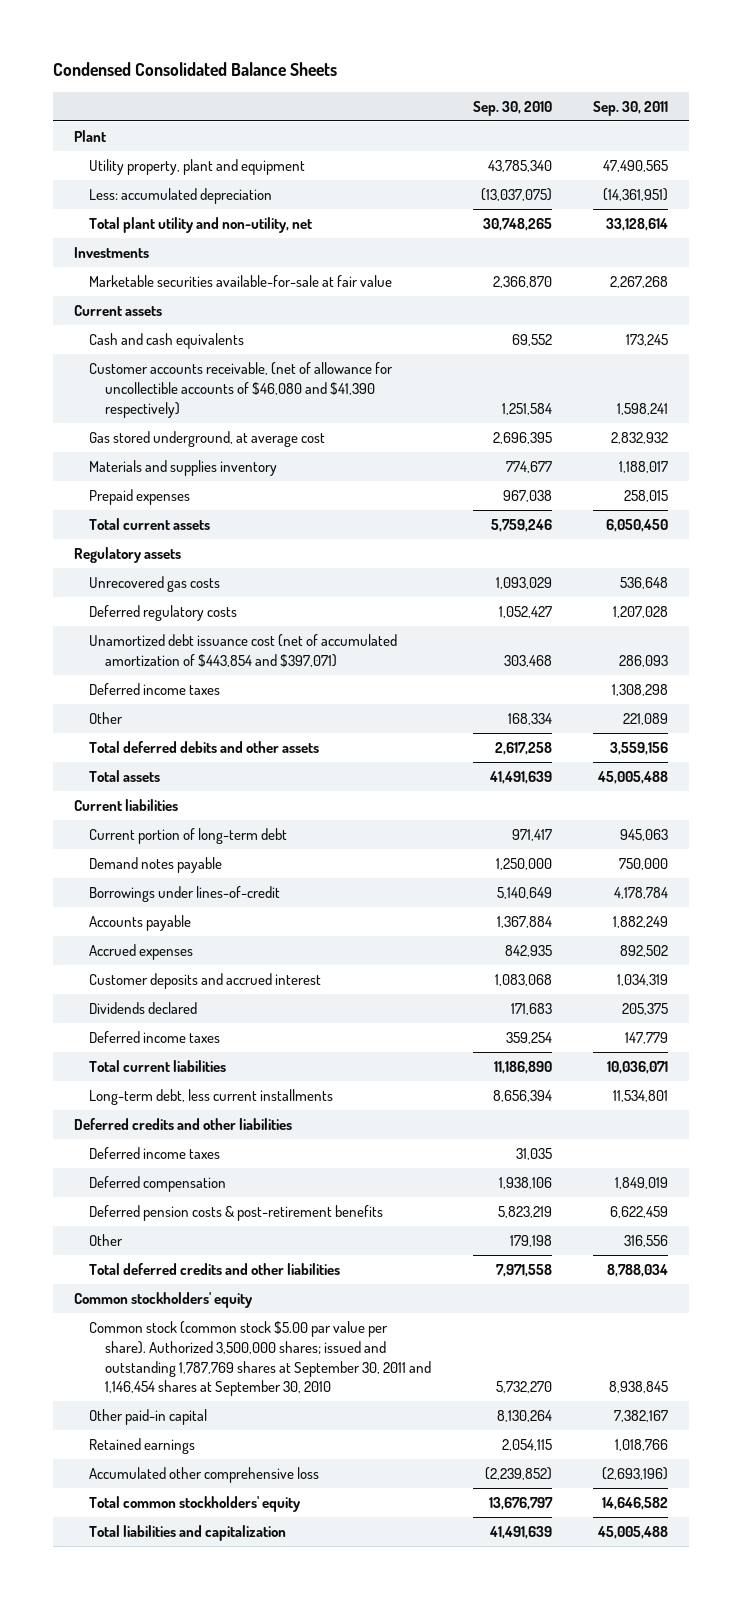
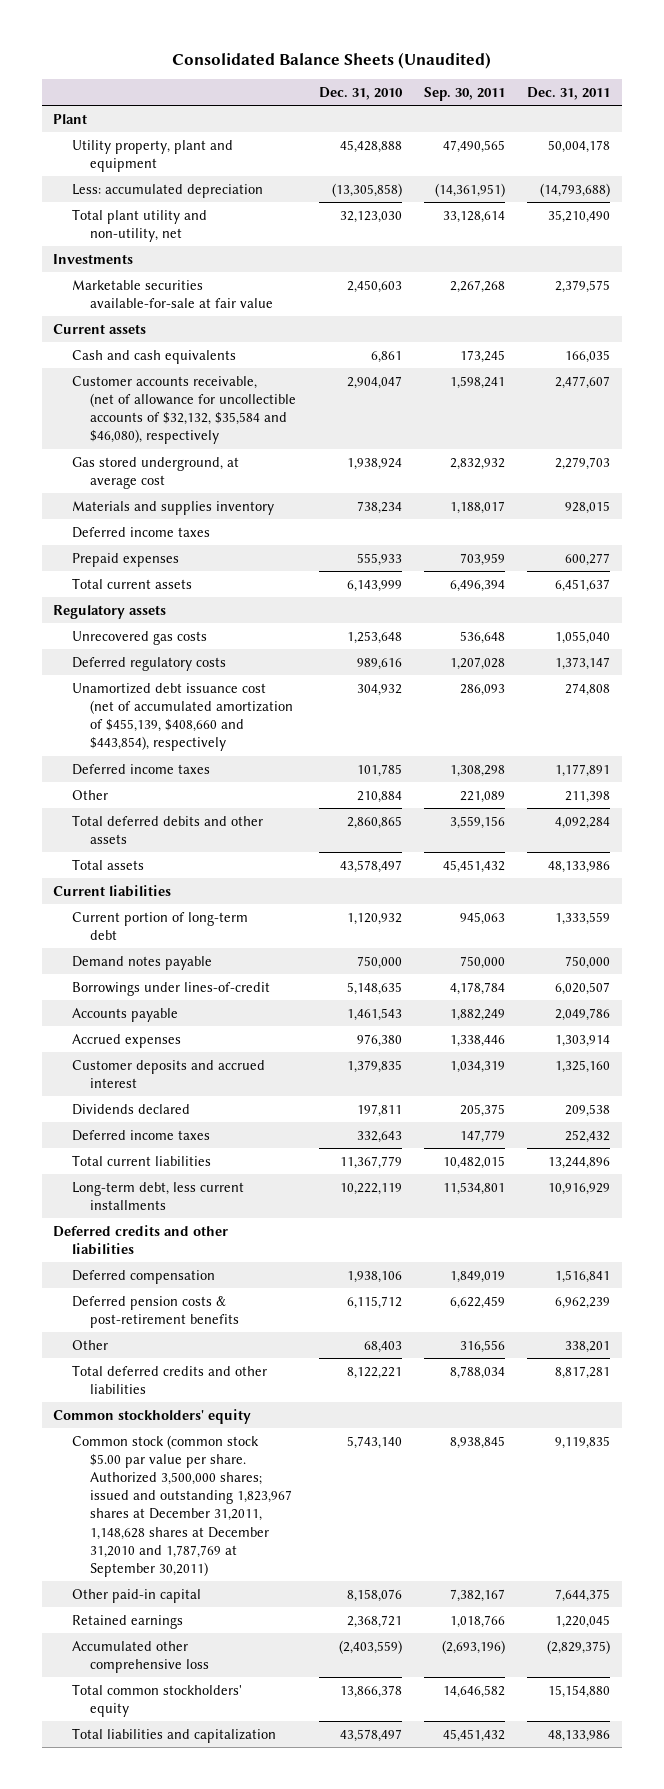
- Condensed Consolidated Balance Sheets
+ Consolidated Balance Sheets (Unaudited)
- | Sep. 30, 2010 | Sep. 30, 2011
+ | Dec. 31, 2010 | Sep. 30, 2011 | Dec. 31, 2011
- Customer accounts receivable, (net of allowance for uncollectible accounts of $46,080 and $41,390 respectively) | 1,251,584 | 1,598,241
+ Customer accounts receivable, (net of allowance for uncollectible accounts of $32,132, $35,584 and $46,080), respectively | 2,904,047 | 1,598,241 | 2,477,607
- Prepaid expenses | 967,038 | 258,015
- Total current assets | 5,759,246 | 6,050,450
moved up: Deferred income taxes
+ Prepaid expenses | 555,933 | 703,959 | 600,277
+ Total current assets | 6,143,999 | 6,496,394 | 6,451,637
- Unamortized debt issuance cost (net of accumulated amortization of $443,854 and $397,071) | 303,468 | 286,093
+ Unamortized debt issuance cost (net of accumulated amortization of $455,139, $408,660 and $443,854), respectively | 304,932 | 286,093 | 274,808
- Total assets | 41,491,639 | 45,005,488
+ Total assets | 43,578,497 | 45,451,432 | 48,133,986
- Accrued expenses | 842,935 | 892,502
+ Accrued expenses | 976,380 | 1,338,446 | 1,303,914
- Total current liabilities | 11,186,890 | 10,036,071
+ Total current liabilities | 11,367,779 | 10,482,015 | 13,244,896
- Common stock (common stock $5.00 par value per share). Authorized 3,500,000 shares; issued and outstanding 1,787,769 shares at September 30, 2011 and 1,146,454 shares at September 30, 2010 | 5,732,270 | 8,938,845
+ Common stock (common stock $5.00 par value per share. Authorized 3,500,000 shares; issued and outstanding 1,823,967 shares at December 31,2011, 1,148,628 shares at December 31,2010 and 1,787,769 at September 30,2011) | 5,743,140 | 8,938,845 | 9,119,835
- Total liabilities and capitalization | 41,491,639 | 45,005,488
+ Total liabilities and capitalization | 43,578,497 | 45,451,432 | 48,133,986

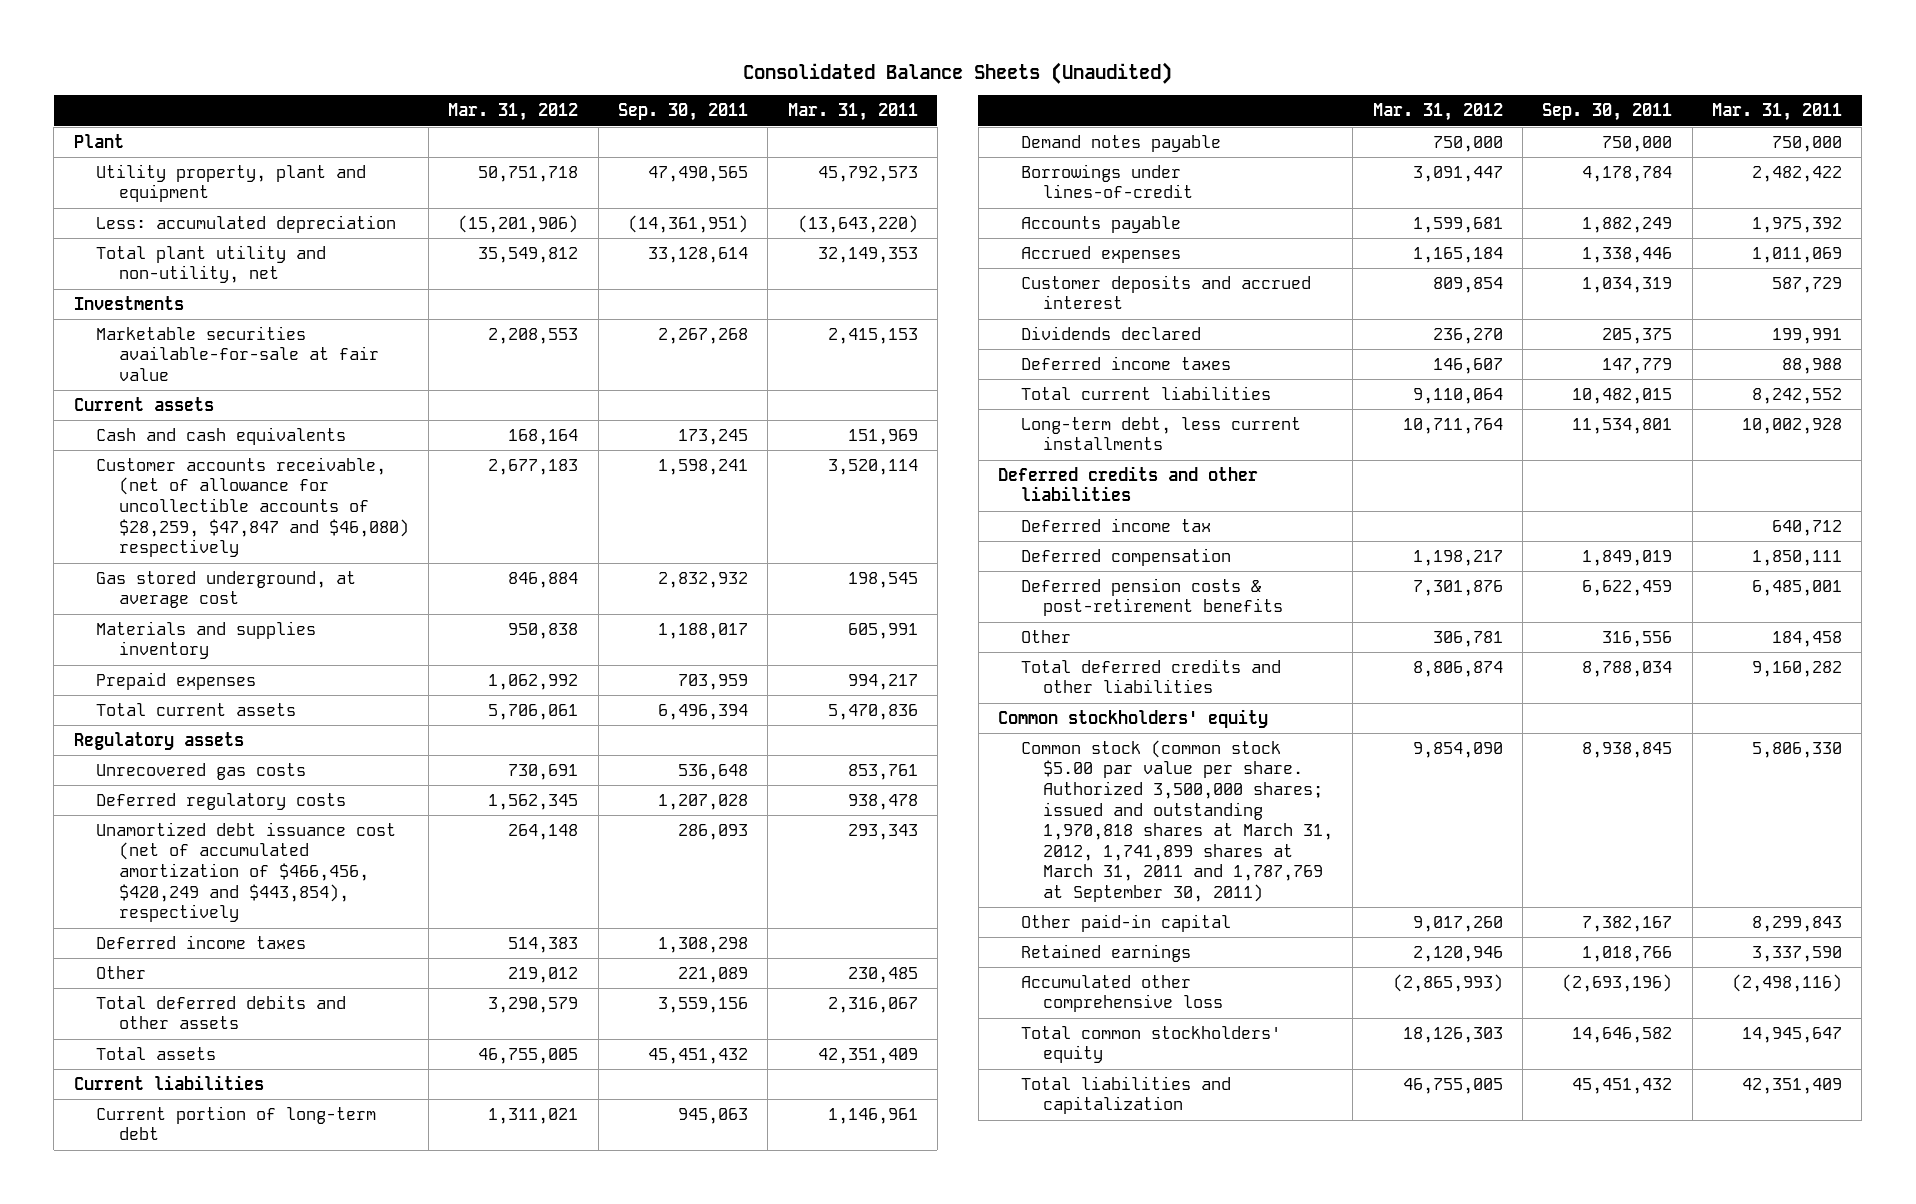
- | Dec. 31, 2010 | Sep. 30, 2011 | Dec. 31, 2011
+ | Mar. 31, 2012 | Sep. 30, 2011 | Mar. 31, 2011
- Customer accounts receivable, (net of allowance for uncollectible accounts of $32,132, $35,584 and $46,080), respectively | 2,904,047 | 1,598,241 | 2,477,607
+ Customer accounts receivable, (net of allowance for uncollectible accounts of $28,259, $47,847 and $46,080) respectively | 2,677,183 | 1,598,241 | 3,520,114
- Deferred income taxes
- Unamortized debt issuance cost (net of accumulated amortization of $455,139, $408,660 and $443,854), respectively | 304,932 | 286,093 | 274,808
+ Unamortized debt issuance cost (net of accumulated amortization of $466,456, $420,249 and $443,854), respectively | 264,148 | 286,093 | 293,343
+ Deferred income tax | | | 640,712
- Common stock (common stock $5.00 par value per share. Authorized 3,500,000 shares; issued and outstanding 1,823,967 shares at December 31,2011, 1,148,628 shares at December 31,2010 and 1,787,769 at September 30,2011) | 5,743,140 | 8,938,845 | 9,119,835
+ Common stock (common stock $5.00 par value per share. Authorized 3,500,000 shares; issued and outstanding 1,970,818 shares at March 31, 2012, 1,741,899 shares at March 31, 2011 and 1,787,769 at September 30, 2011) | 9,854,090 | 8,938,845 | 5,806,330

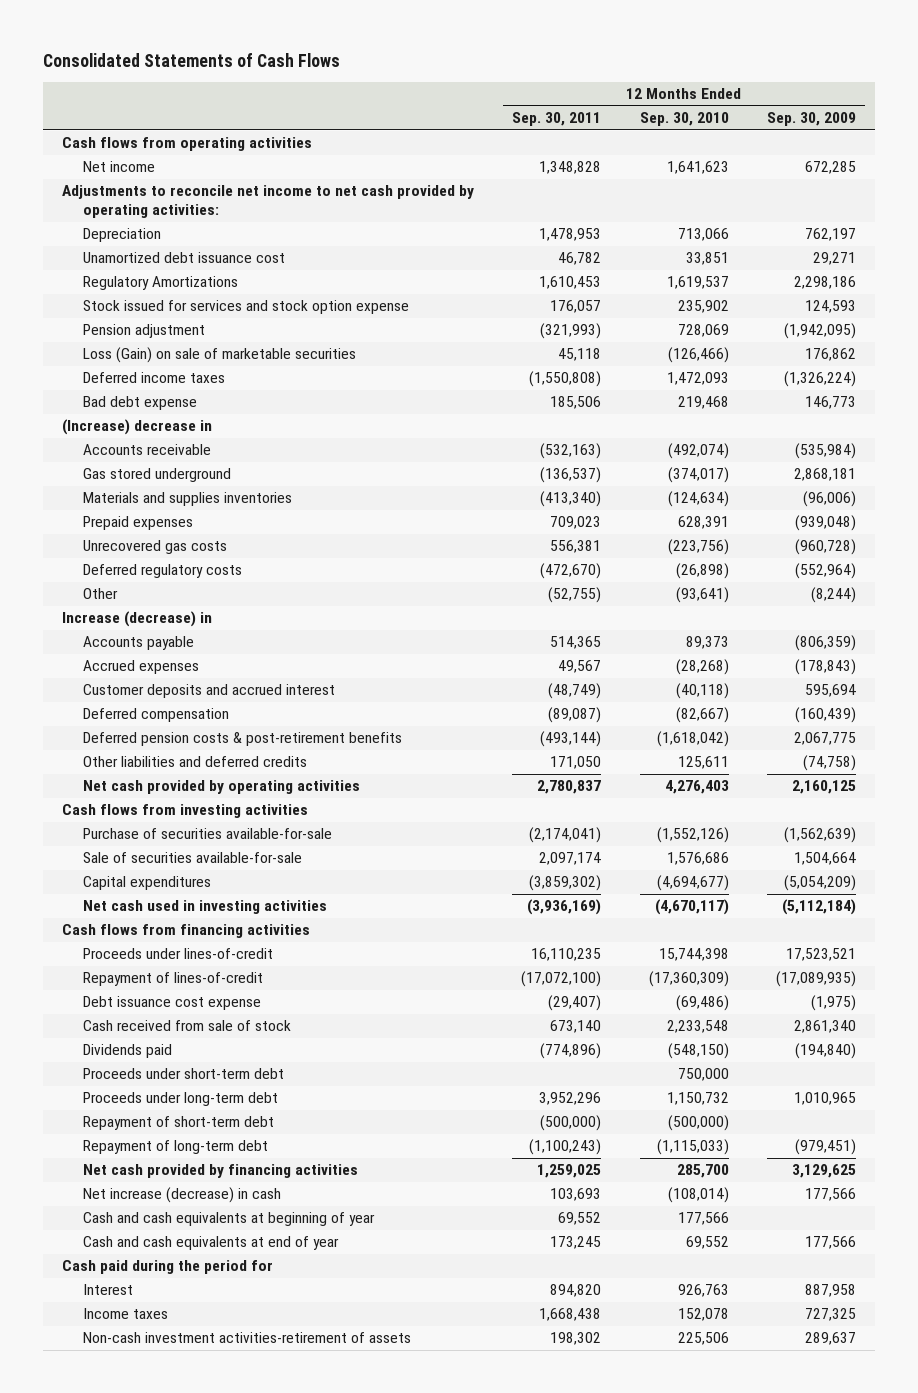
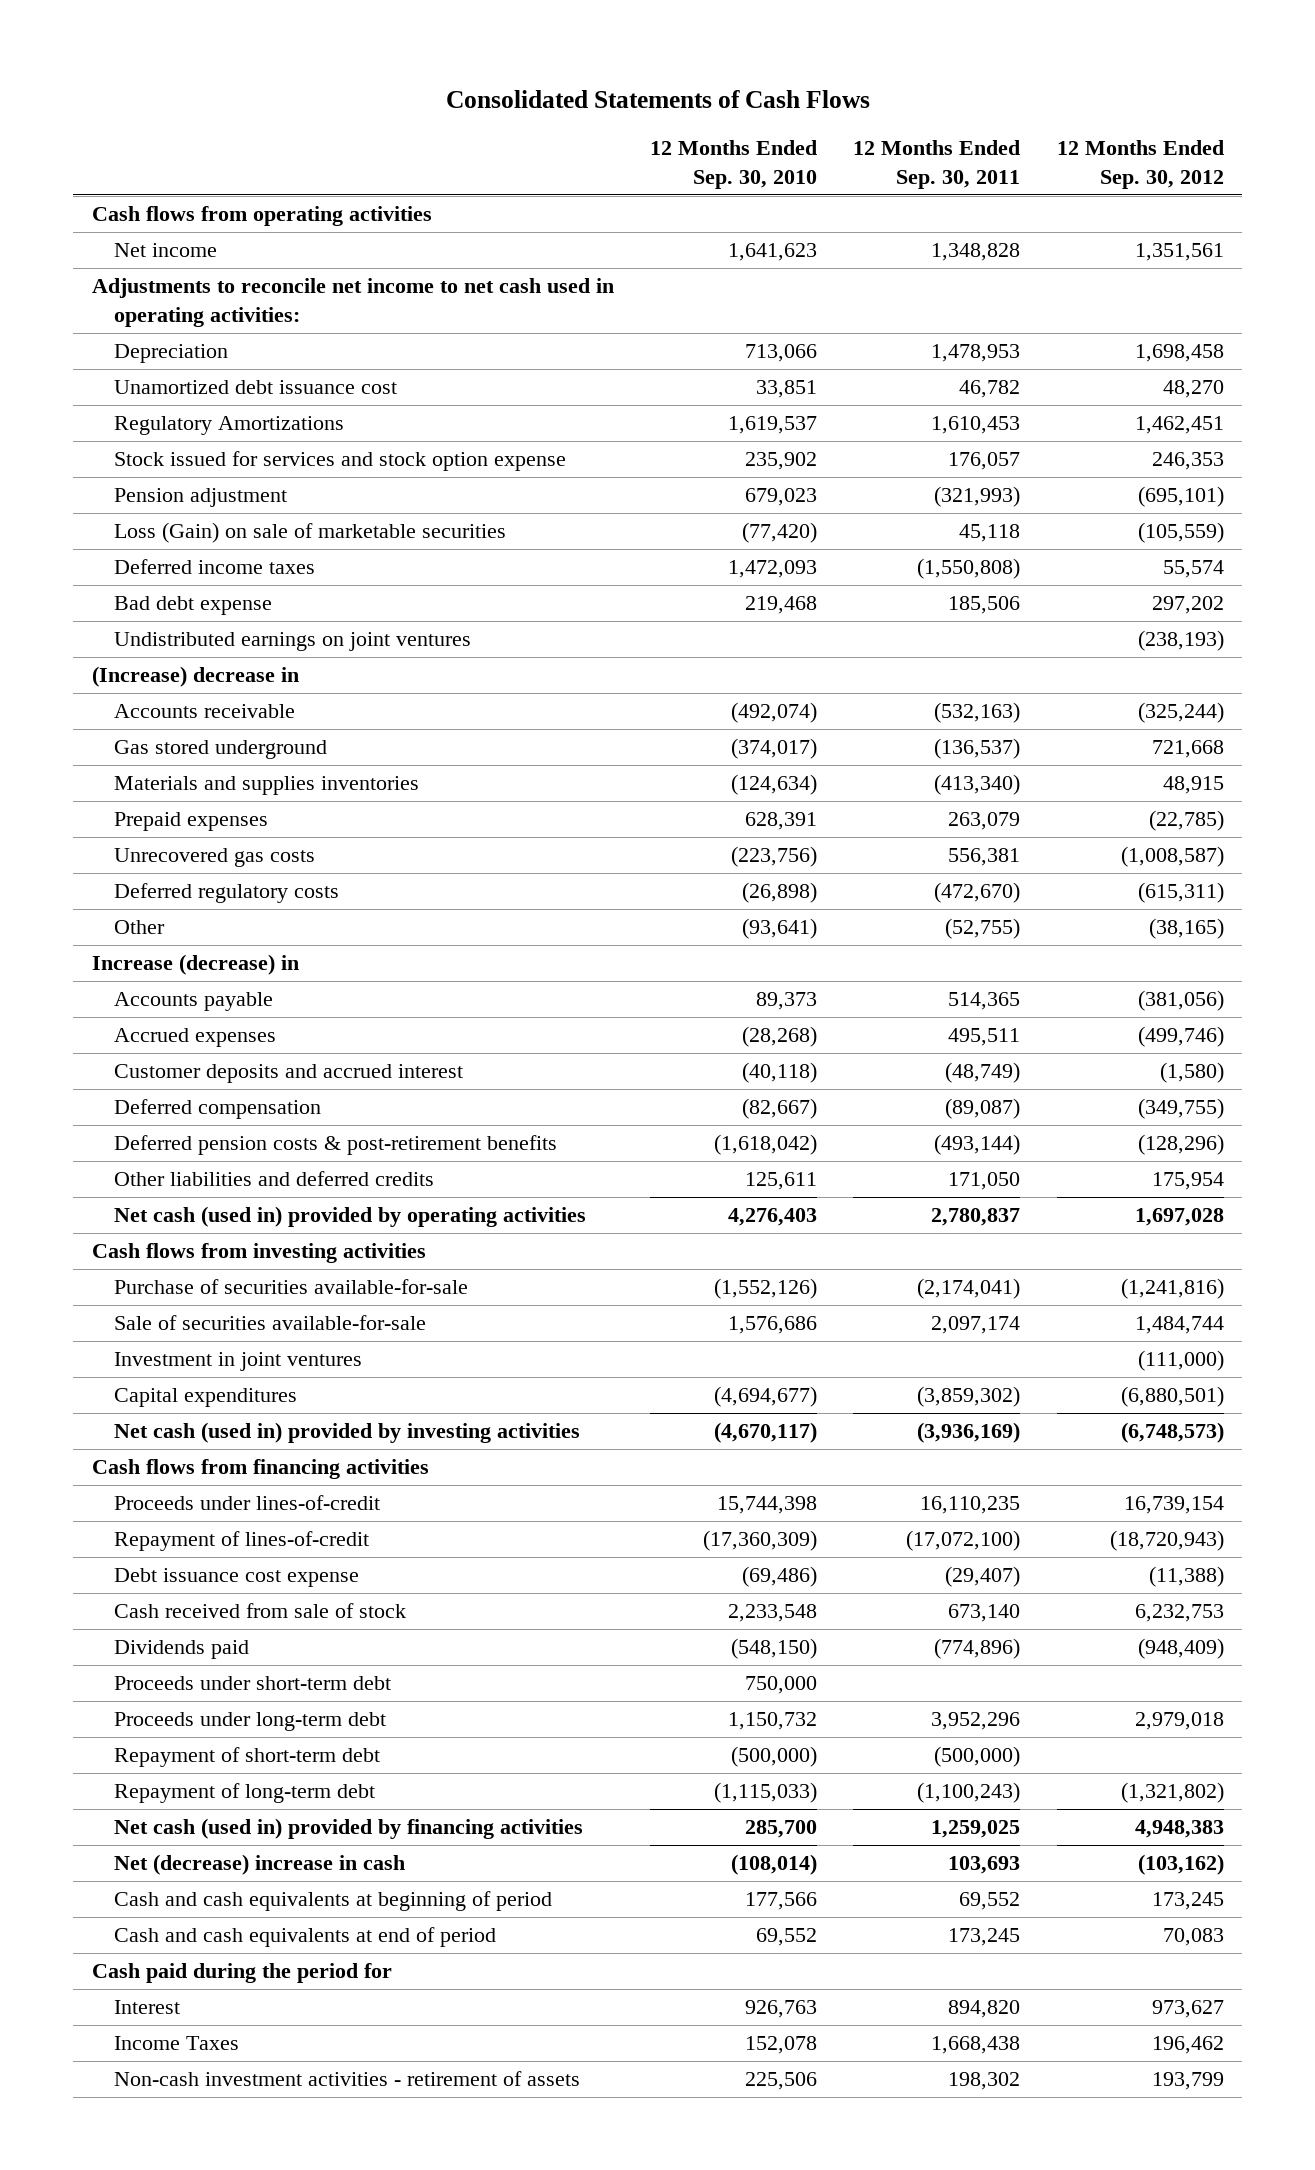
- | 12 Months Ended Sep. 30, 2011 | 12 Months Ended Sep. 30, 2010 | 12 Months Ended Sep. 30, 2009
+ | 12 Months Ended Sep. 30, 2010 | 12 Months Ended Sep. 30, 2011 | 12 Months Ended Sep. 30, 2012
- Adjustments to reconcile net income to net cash provided by operating activities:
+ Adjustments to reconcile net income to net cash used in operating activities:
- Pension adjustment | (321,993) | 728,069 | (1,942,095)
- Loss (Gain) on sale of marketable securities | 45,118 | (126,466) | 176,862
+ Pension adjustment | 679,023 | (321,993) | (695,101)
+ Loss (Gain) on sale of marketable securities | (77,420) | 45,118 | (105,559)
+ Undistributed earnings on joint ventures | | | (238,193)
- Prepaid expenses | 709,023 | 628,391 | (939,048)
+ Prepaid expenses | 628,391 | 263,079 | (22,785)
- Accrued expenses | 49,567 | (28,268) | (178,843)
+ Accrued expenses | (28,268) | 495,511 | (499,746)
- Net cash provided by operating activities | 2,780,837 | 4,276,403 | 2,160,125
+ Net cash (used in) provided by operating activities | 4,276,403 | 2,780,837 | 1,697,028
+ Investment in joint ventures | | | (111,000)
- Net cash used in investing activities | (3,936,169) | (4,670,117) | (5,112,184)
+ Net cash (used in) provided by investing activities | (4,670,117) | (3,936,169) | (6,748,573)
- Net cash provided by financing activities | 1,259,025 | 285,700 | 3,129,625
- Net increase (decrease) in cash | 103,693 | (108,014) | 177,566
- Cash and cash equivalents at beginning of year | 69,552 | 177,566 |
- Cash and cash equivalents at end of year | 173,245 | 69,552 | 177,566
+ Net cash (used in) provided by financing activities | 285,700 | 1,259,025 | 4,948,383
+ Net (decrease) increase in cash | (108,014) | 103,693 | (103,162)
+ Cash and cash equivalents at beginning of period | 177,566 | 69,552 | 173,245
+ Cash and cash equivalents at end of period | 69,552 | 173,245 | 70,083
- Income taxes | 1,668,438 | 152,078 | 727,325
- Non-cash investment activities-retirement of assets | 198,302 | 225,506 | 289,637
+ Income Taxes | 152,078 | 1,668,438 | 196,462
+ Non-cash investment activities - retirement of assets | 225,506 | 198,302 | 193,799

